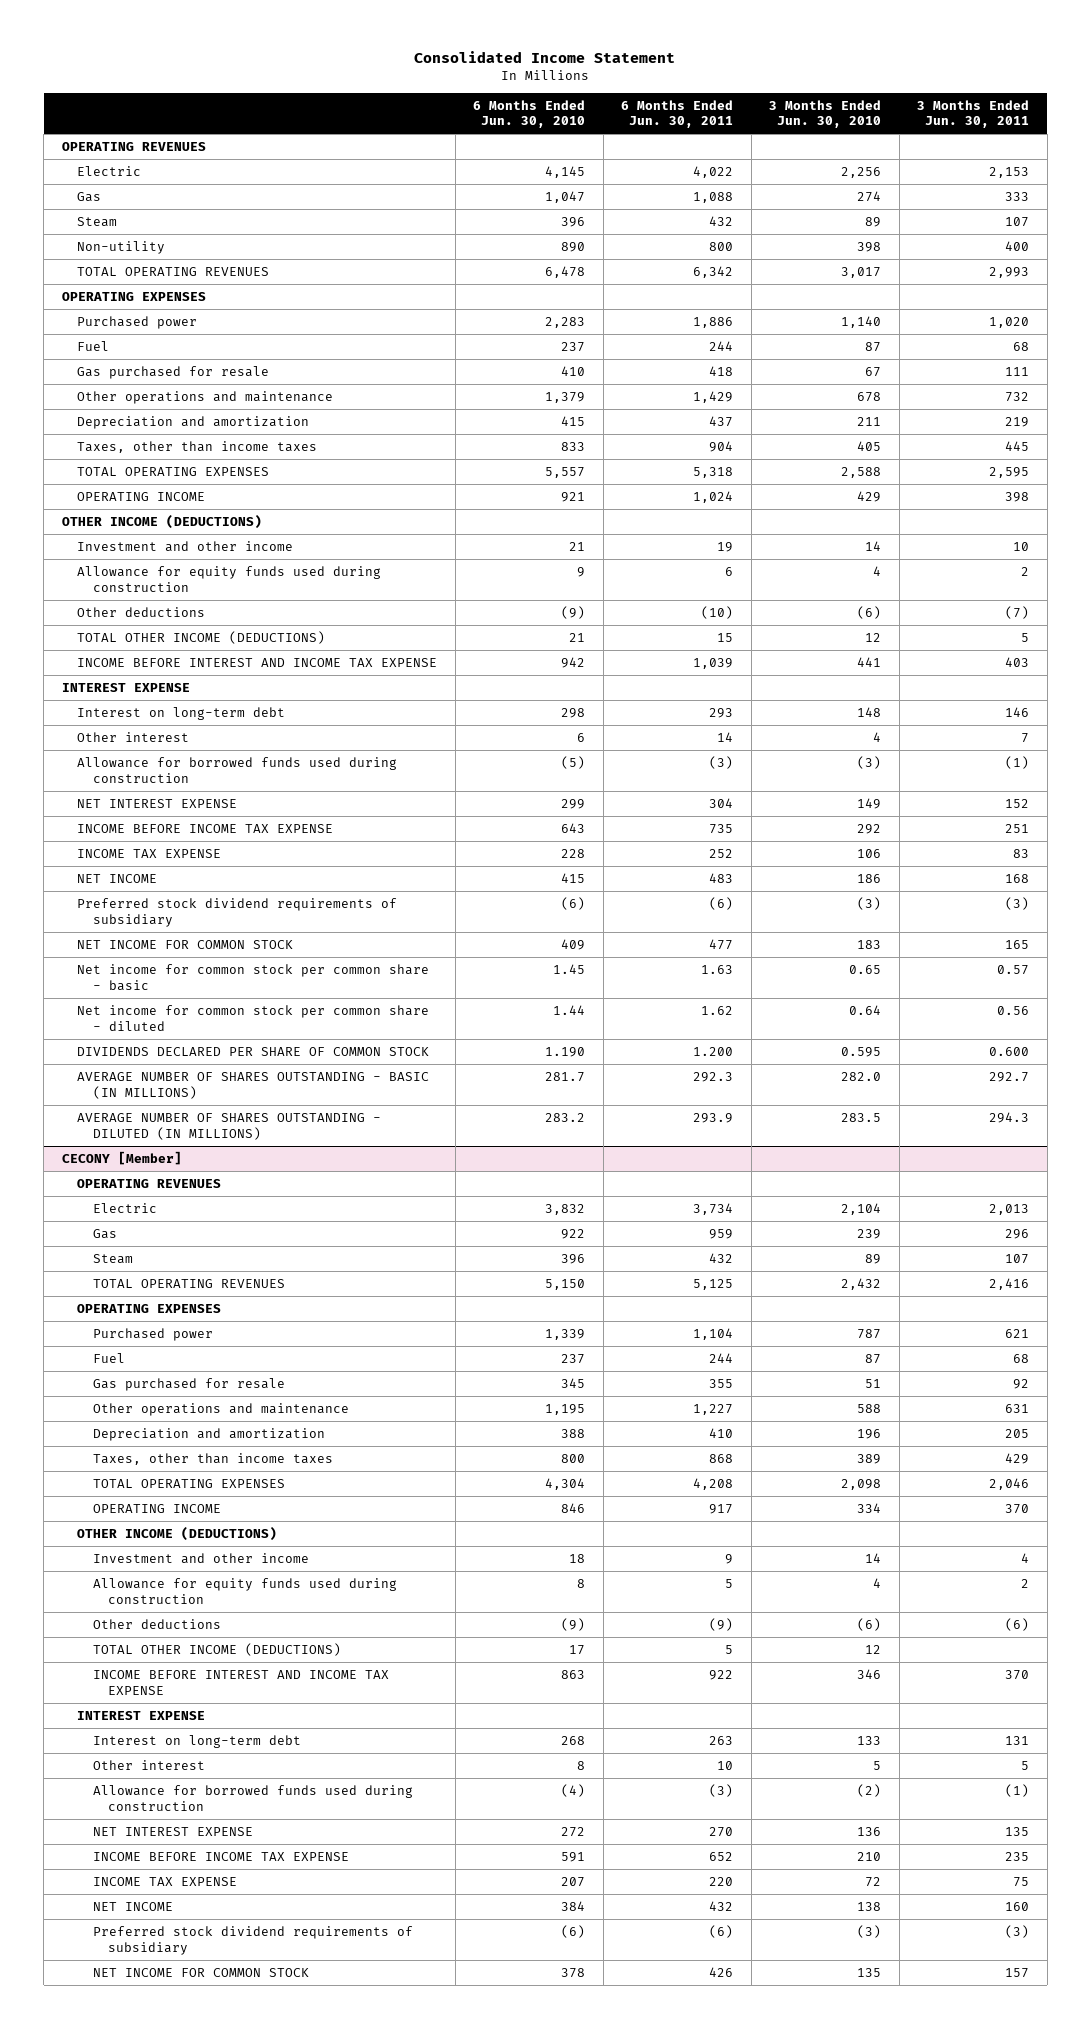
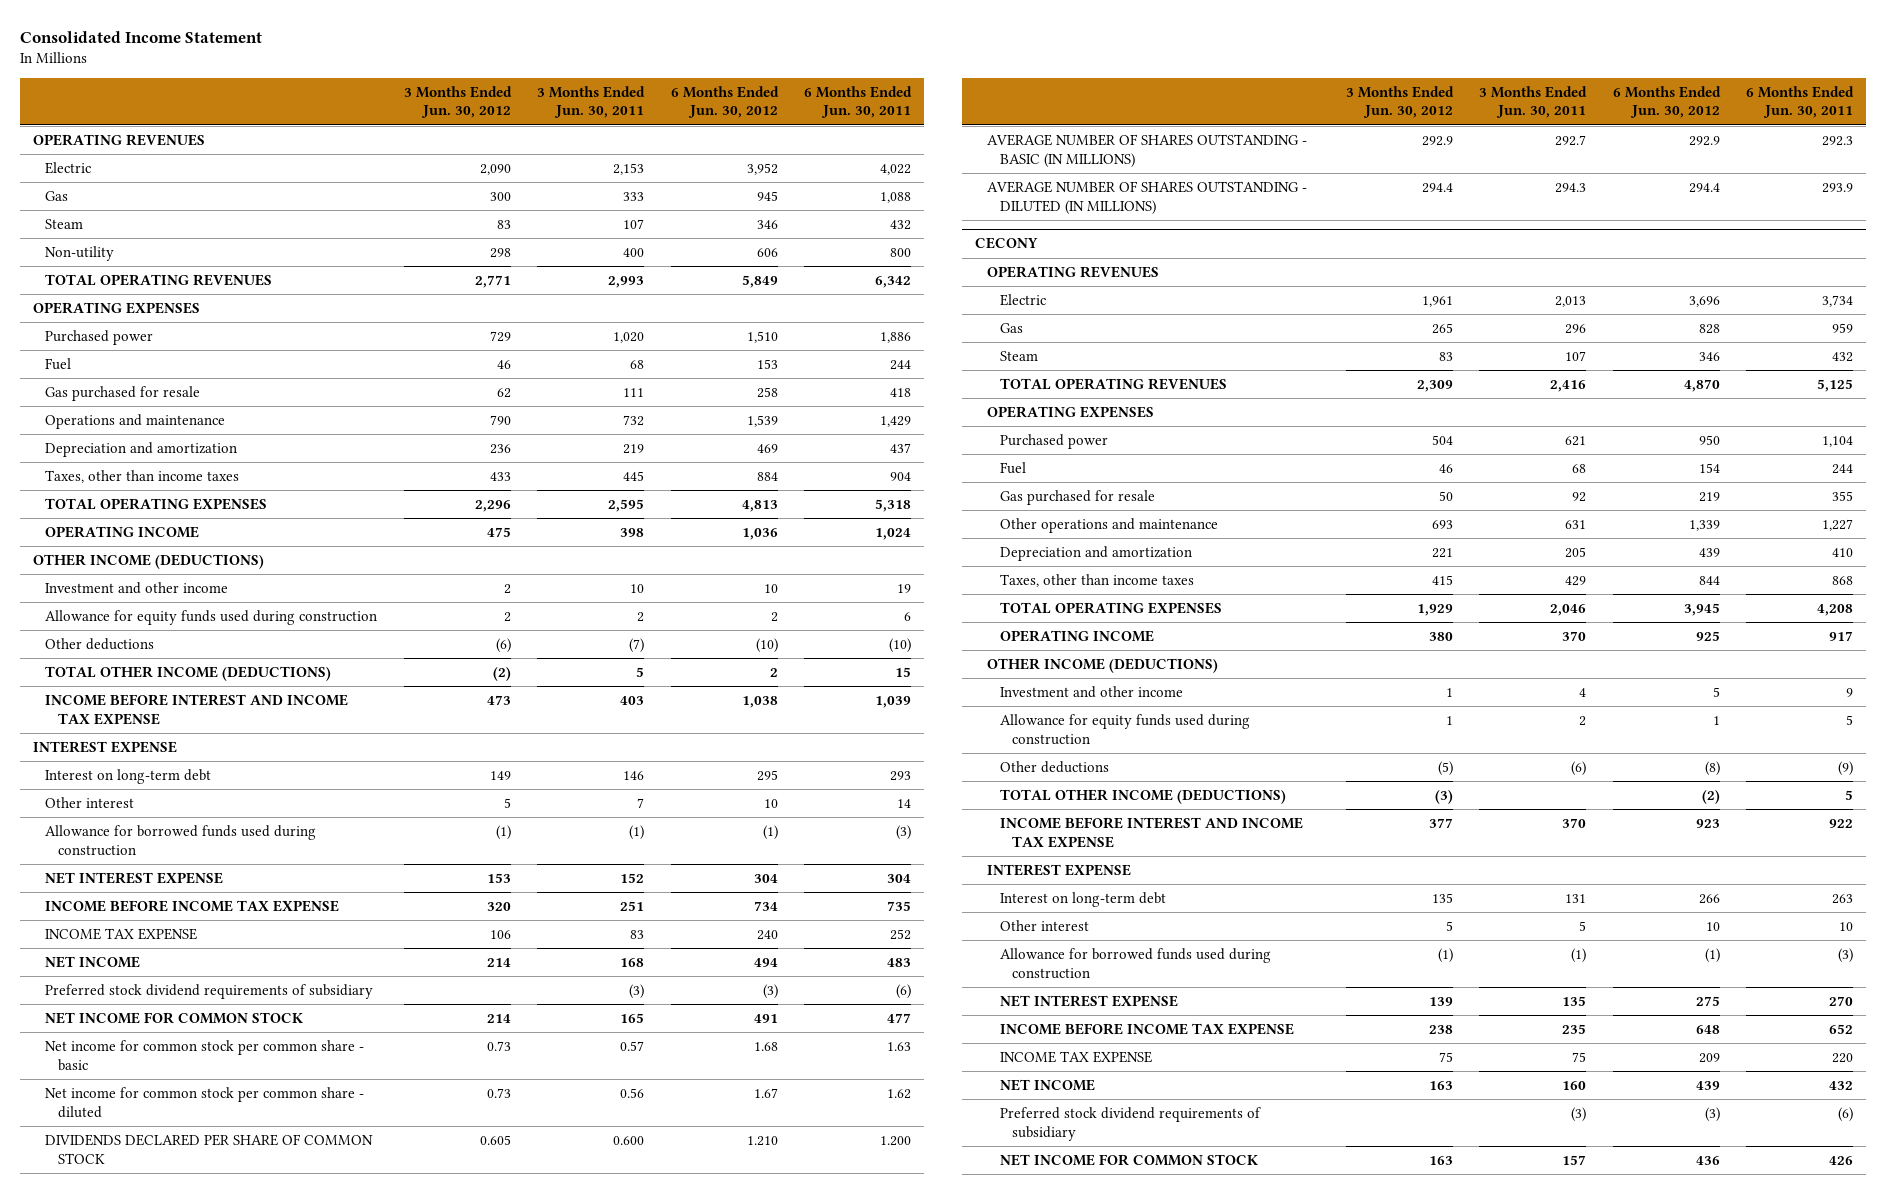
- | 6 Months Ended Jun. 30, 2010 | 6 Months Ended Jun. 30, 2011 | 3 Months Ended Jun. 30, 2010 | 3 Months Ended Jun. 30, 2011
+ | 3 Months Ended Jun. 30, 2012 | 3 Months Ended Jun. 30, 2011 | 6 Months Ended Jun. 30, 2012 | 6 Months Ended Jun. 30, 2011
- Other operations and maintenance | 1,379 | 1,429 | 678 | 732
+ Operations and maintenance | 790 | 732 | 1,539 | 1,429
- CECONY [Member]
+ CECONY

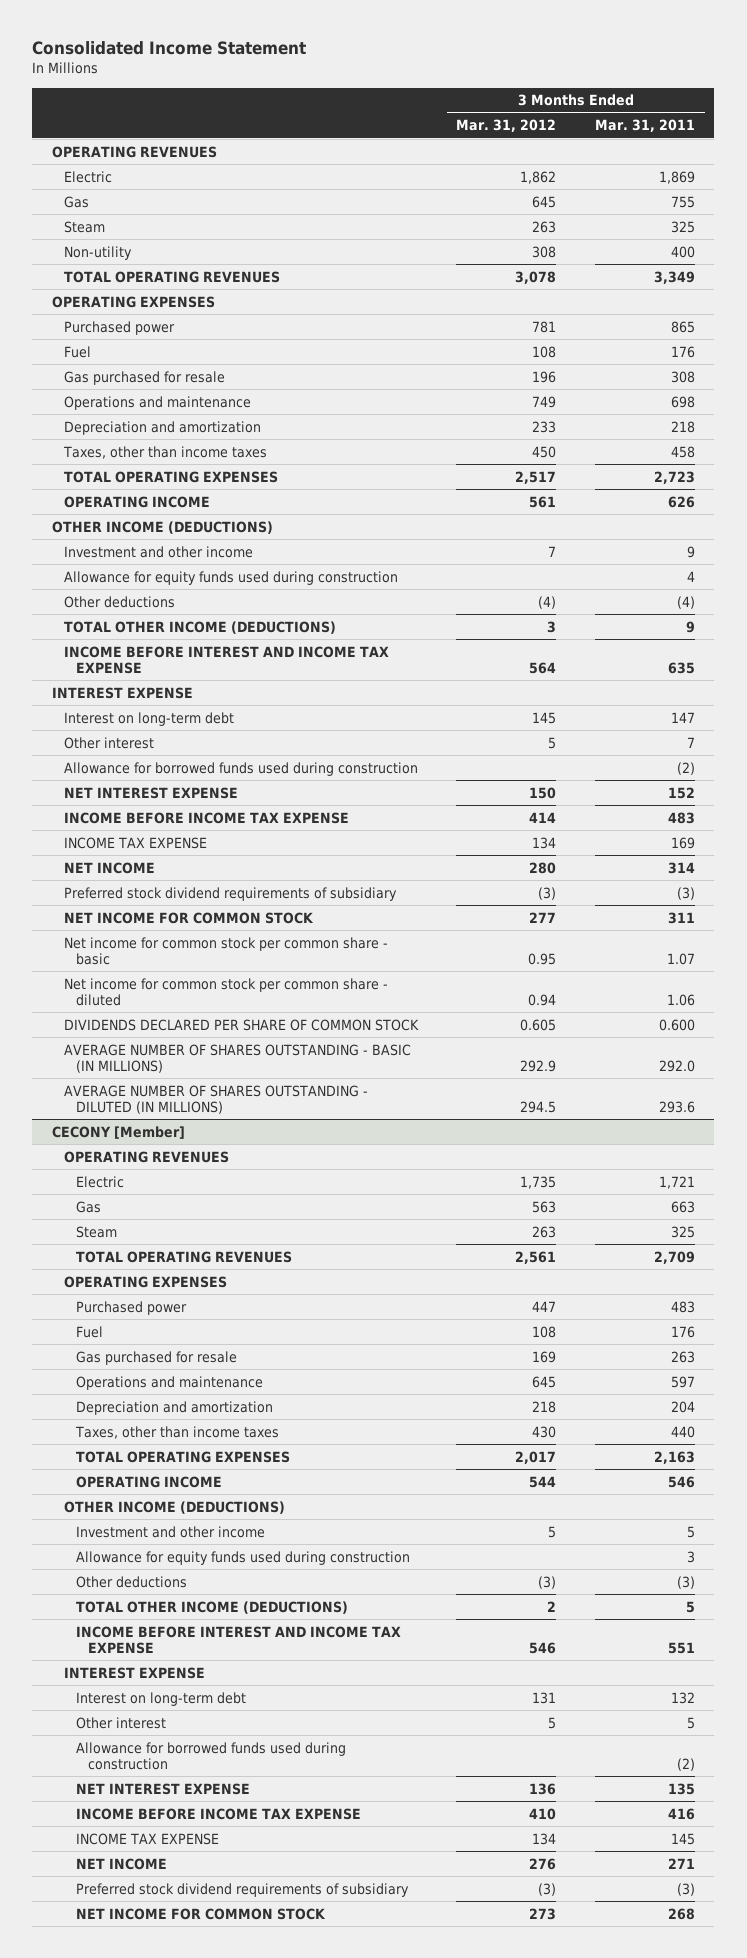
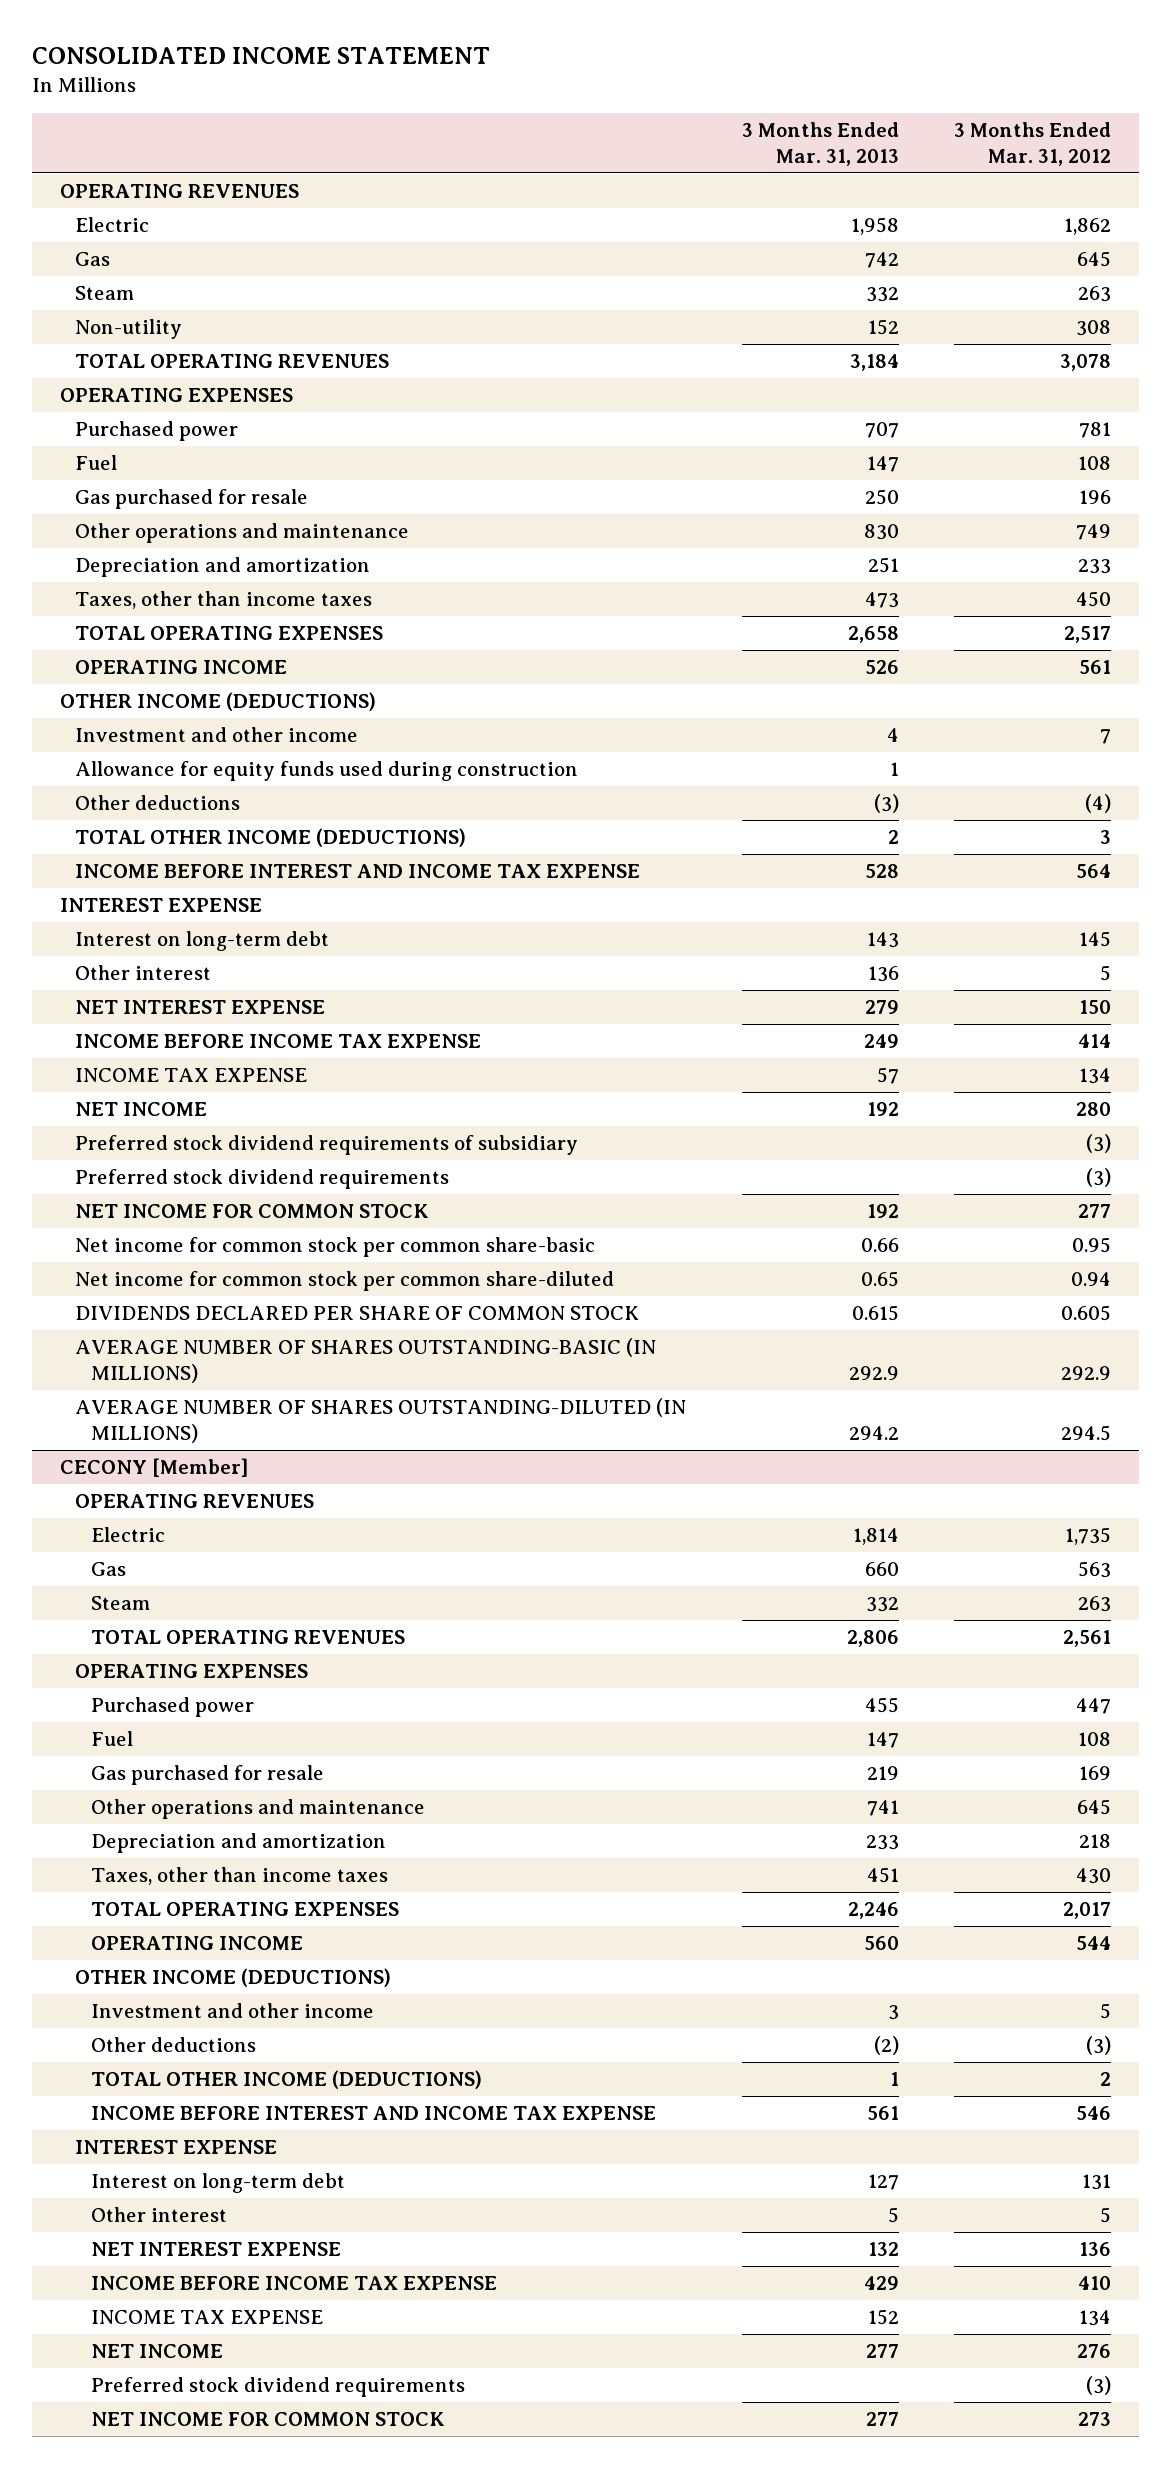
- Consolidated Income Statement
+ CONSOLIDATED INCOME STATEMENT
- | 3 Months Ended Mar. 31, 2012 | 3 Months Ended Mar. 31, 2011
+ | 3 Months Ended Mar. 31, 2013 | 3 Months Ended Mar. 31, 2012
- Operations and maintenance | 749 | 698
+ Other operations and maintenance | 830 | 749
- Allowance for borrowed funds used during construction | | (2)
+ Preferred stock dividend requirements | | (3)
- Net income for common stock per common share - basic | 0.95 | 1.07
- Net income for common stock per common share - diluted | 0.94 | 1.06
+ Net income for common stock per common share-basic | 0.66 | 0.95
+ Net income for common stock per common share-diluted | 0.65 | 0.94
- AVERAGE NUMBER OF SHARES OUTSTANDING - BASIC (IN MILLIONS) | 292.9 | 292.0
- AVERAGE NUMBER OF SHARES OUTSTANDING - DILUTED (IN MILLIONS) | 294.5 | 293.6
+ AVERAGE NUMBER OF SHARES OUTSTANDING-BASIC (IN MILLIONS) | 292.9 | 292.9
+ AVERAGE NUMBER OF SHARES OUTSTANDING-DILUTED (IN MILLIONS) | 294.2 | 294.5
@ CECONY [Member]
- Operations and maintenance | 645 | 597
+ Other operations and maintenance | 741 | 645
- Allowance for equity funds used during construction | | 3
- Allowance for borrowed funds used during construction | | (2)
- Preferred stock dividend requirements of subsidiary | (3) | (3)
+ Preferred stock dividend requirements | | (3)

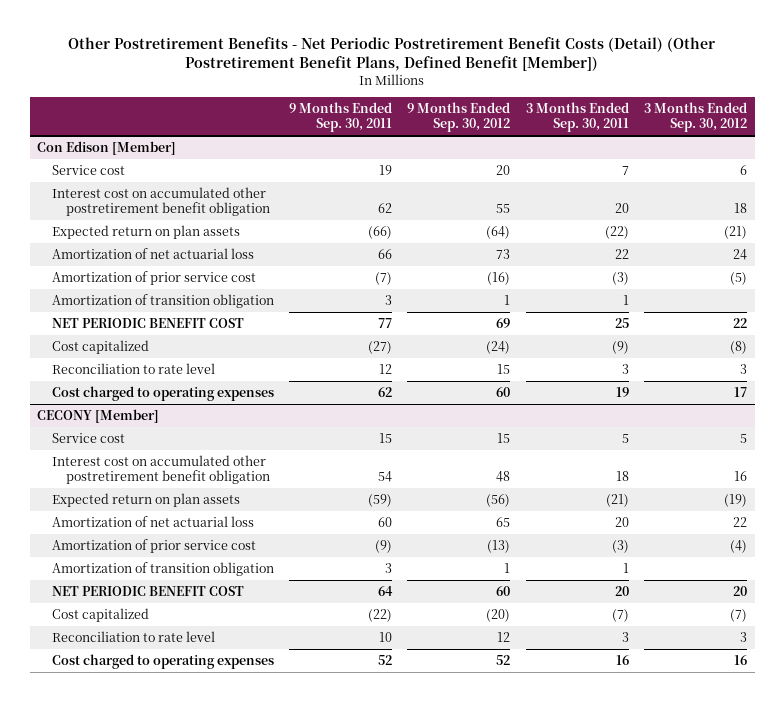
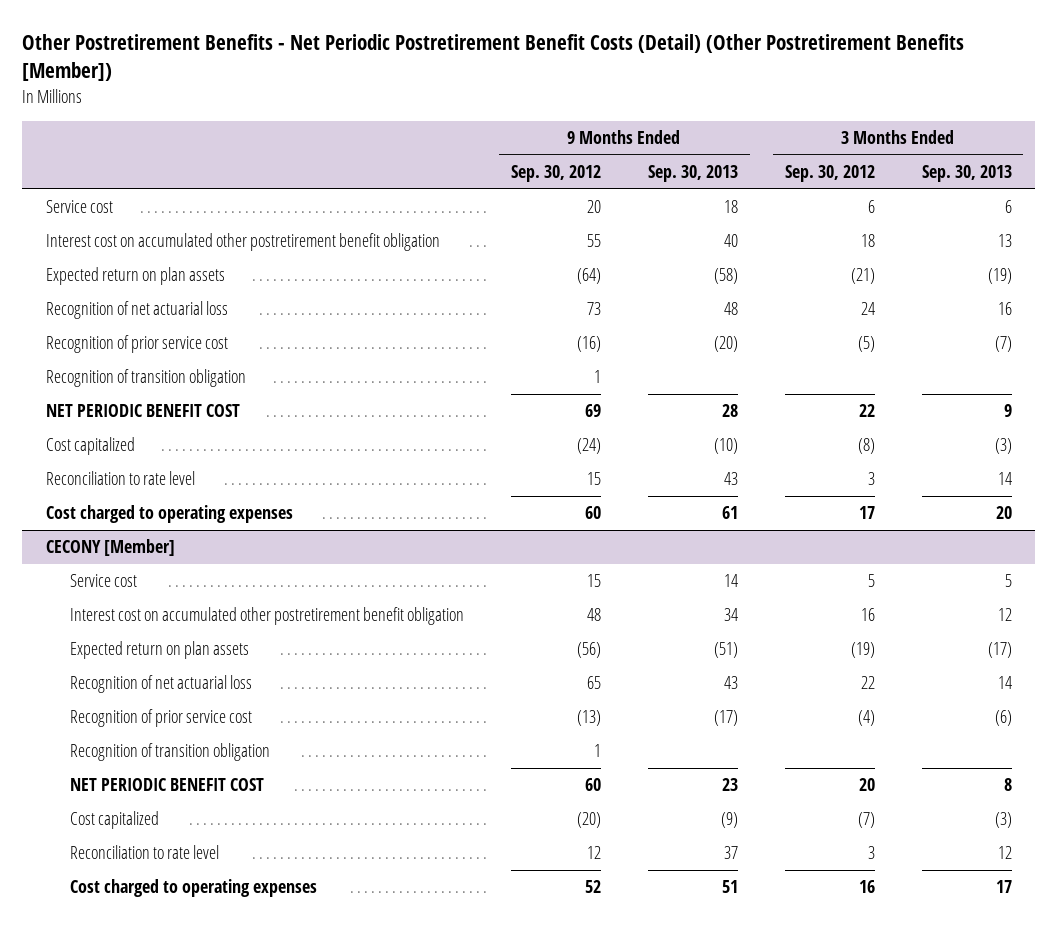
- Other Postretirement Benefits - Net Periodic Postretirement Benefit Costs (Detail) (Other Postretirement Benefit Plans, Defined Benefit [Member])
+ Other Postretirement Benefits - Net Periodic Postretirement Benefit Costs (Detail) (Other Postretirement Benefits [Member])
- | 9 Months Ended Sep. 30, 2011 | 9 Months Ended Sep. 30, 2012 | 3 Months Ended Sep. 30, 2011 | 3 Months Ended Sep. 30, 2012
+ | 9 Months Ended Sep. 30, 2012 | 9 Months Ended Sep. 30, 2013 | 3 Months Ended Sep. 30, 2012 | 3 Months Ended Sep. 30, 2013
- Con Edison [Member]
- Amortization of net actuarial loss | 66 | 73 | 22 | 24
- Amortization of prior service cost | (7) | (16) | (3) | (5)
- Amortization of transition obligation | 3 | 1 | 1 |
+ Recognition of net actuarial loss | 73 | 48 | 24 | 16
+ Recognition of prior service cost | (16) | (20) | (5) | (7)
+ Recognition of transition obligation | 1 | | |
@ CECONY [Member]
- Amortization of net actuarial loss | 60 | 65 | 20 | 22
- Amortization of prior service cost | (9) | (13) | (3) | (4)
- Amortization of transition obligation | 3 | 1 | 1 |
+ Recognition of net actuarial loss | 65 | 43 | 22 | 14
+ Recognition of prior service cost | (13) | (17) | (4) | (6)
+ Recognition of transition obligation | 1 | | |

